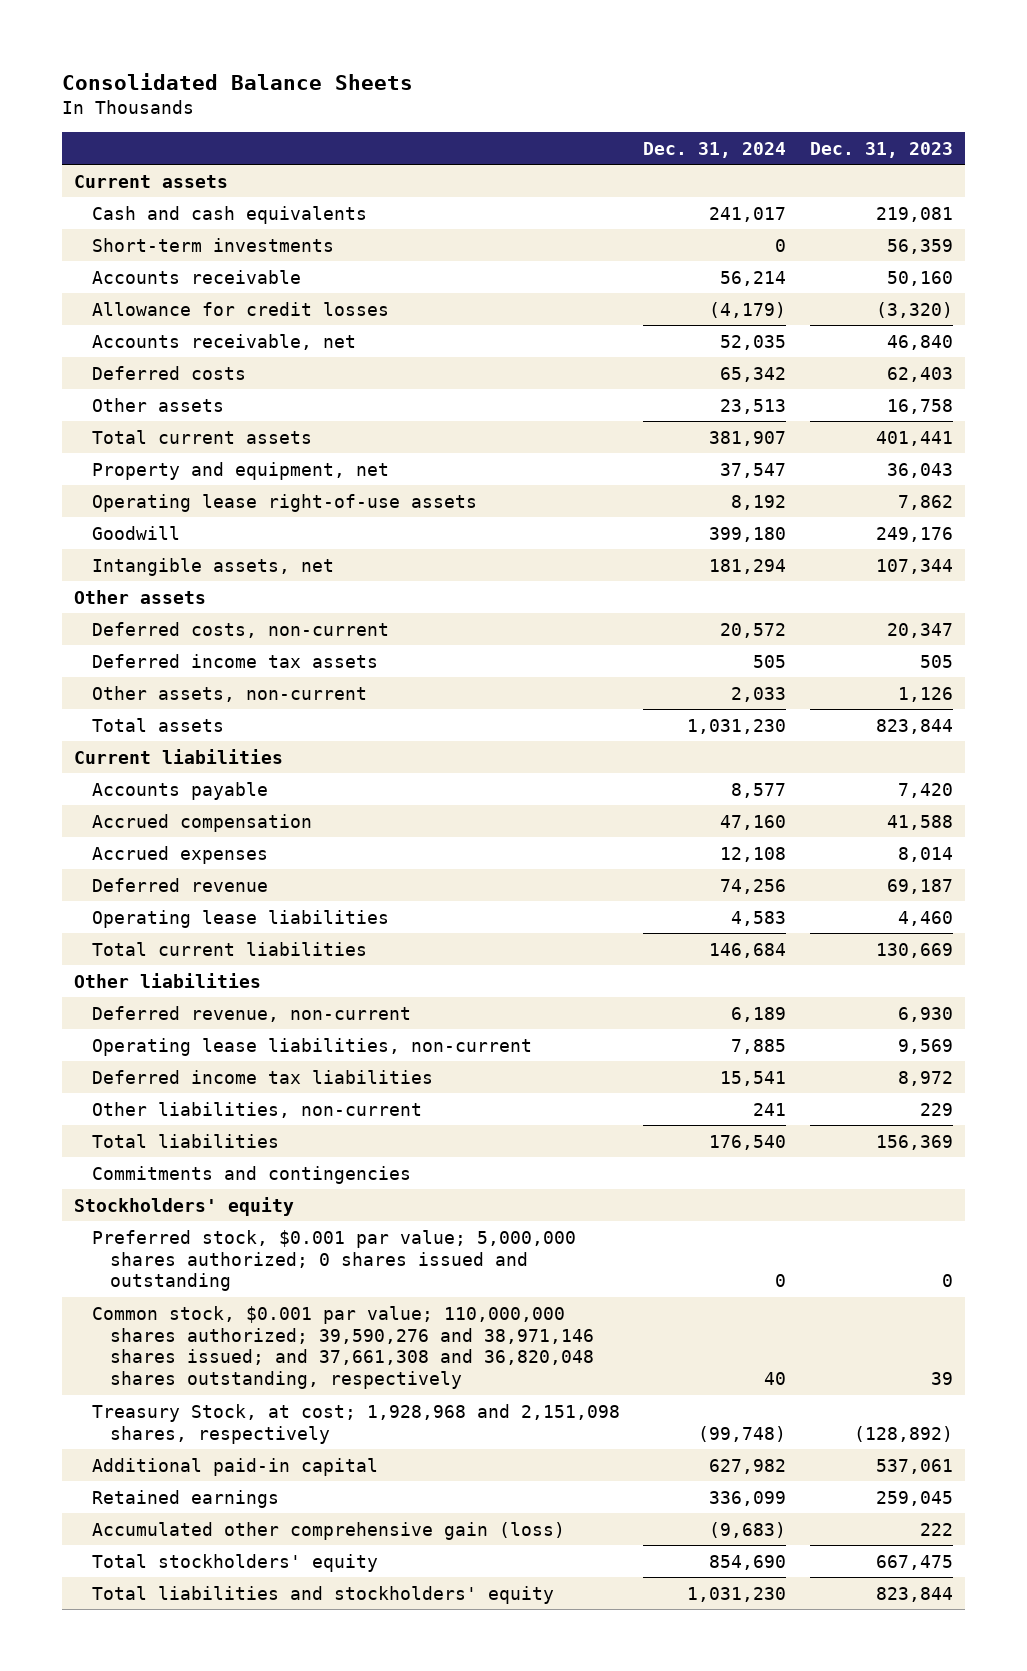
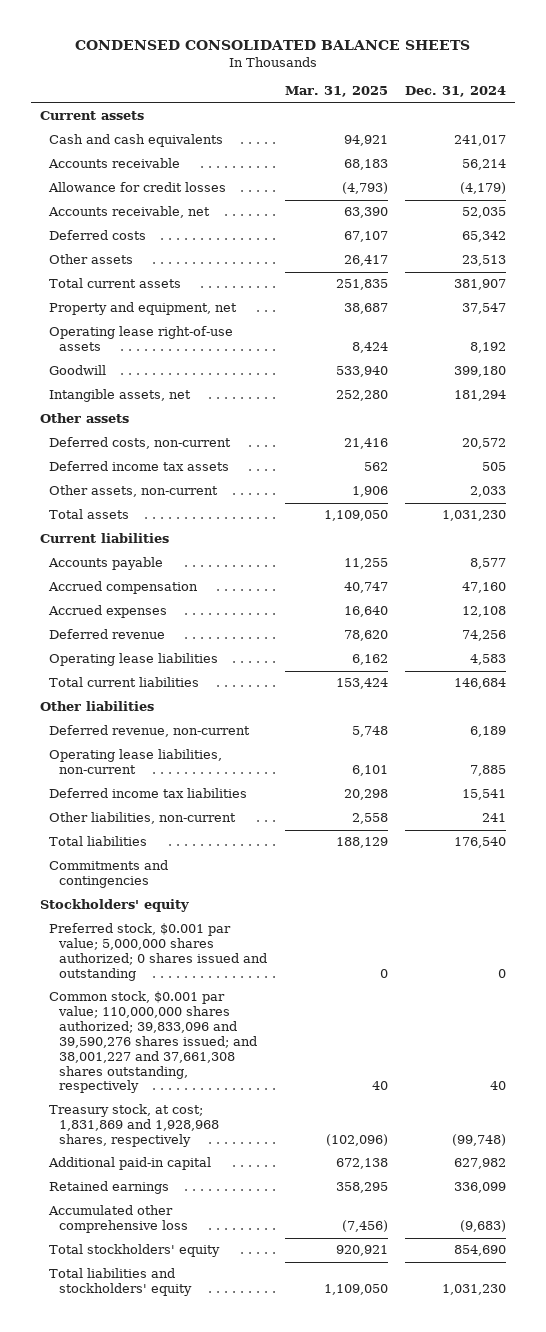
- Consolidated Balance Sheets
+ CONDENSED CONSOLIDATED BALANCE SHEETS
- | Dec. 31, 2024 | Dec. 31, 2023
+ | Mar. 31, 2025 | Dec. 31, 2024
- Short-term investments | 0 | 56,359
- Common stock, $0.001 par value; 110,000,000 shares authorized; 39,590,276 and 38,971,146 shares issued; and 37,661,308 and 36,820,048 shares outstanding, respectively | 40 | 39
- Treasury Stock, at cost; 1,928,968 and 2,151,098 shares, respectively | (99,748) | (128,892)
+ Common stock, $0.001 par value; 110,000,000 shares authorized; 39,833,096 and 39,590,276 shares issued; and 38,001,227 and 37,661,308 shares outstanding, respectively | 40 | 40
+ Treasury stock, at cost; 1,831,869 and 1,928,968 shares, respectively | (102,096) | (99,748)
- Accumulated other comprehensive gain (loss) | (9,683) | 222
+ Accumulated other comprehensive loss | (7,456) | (9,683)

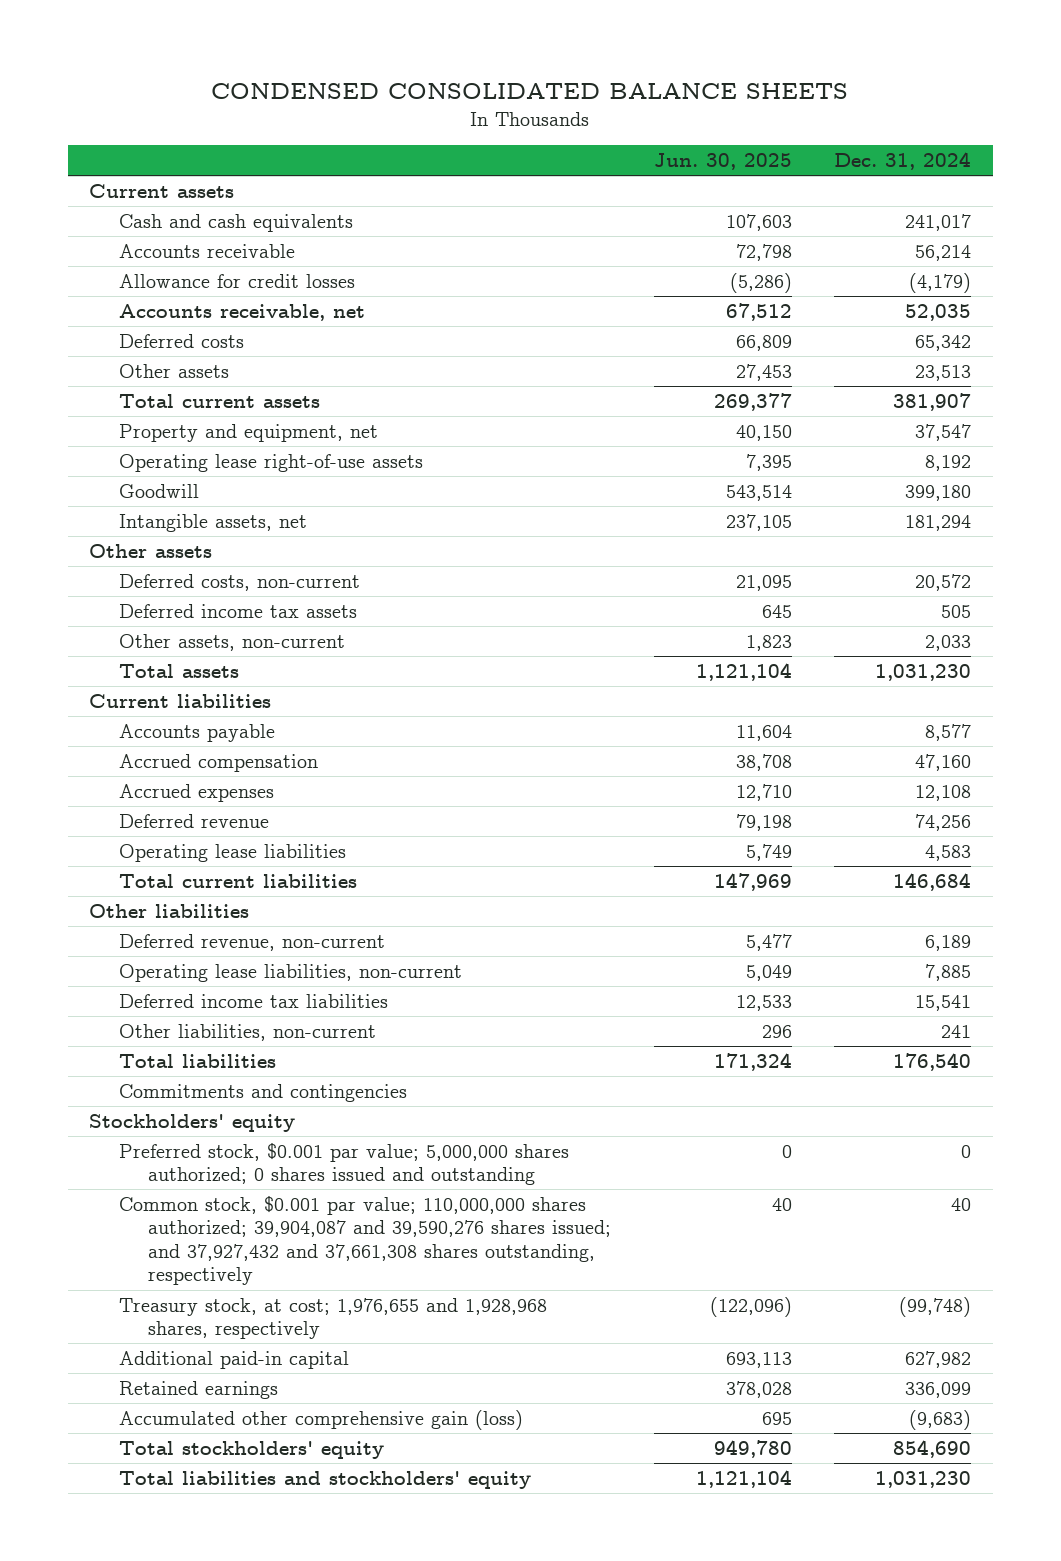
- | Mar. 31, 2025 | Dec. 31, 2024
+ | Jun. 30, 2025 | Dec. 31, 2024
- Common stock, $0.001 par value; 110,000,000 shares authorized; 39,833,096 and 39,590,276 shares issued; and 38,001,227 and 37,661,308 shares outstanding, respectively | 40 | 40
- Treasury stock, at cost; 1,831,869 and 1,928,968 shares, respectively | (102,096) | (99,748)
+ Common stock, $0.001 par value; 110,000,000 shares authorized; 39,904,087 and 39,590,276 shares issued; and 37,927,432 and 37,661,308 shares outstanding, respectively | 40 | 40
+ Treasury stock, at cost; 1,976,655 and 1,928,968 shares, respectively | (122,096) | (99,748)
- Accumulated other comprehensive loss | (7,456) | (9,683)
+ Accumulated other comprehensive gain (loss) | 695 | (9,683)

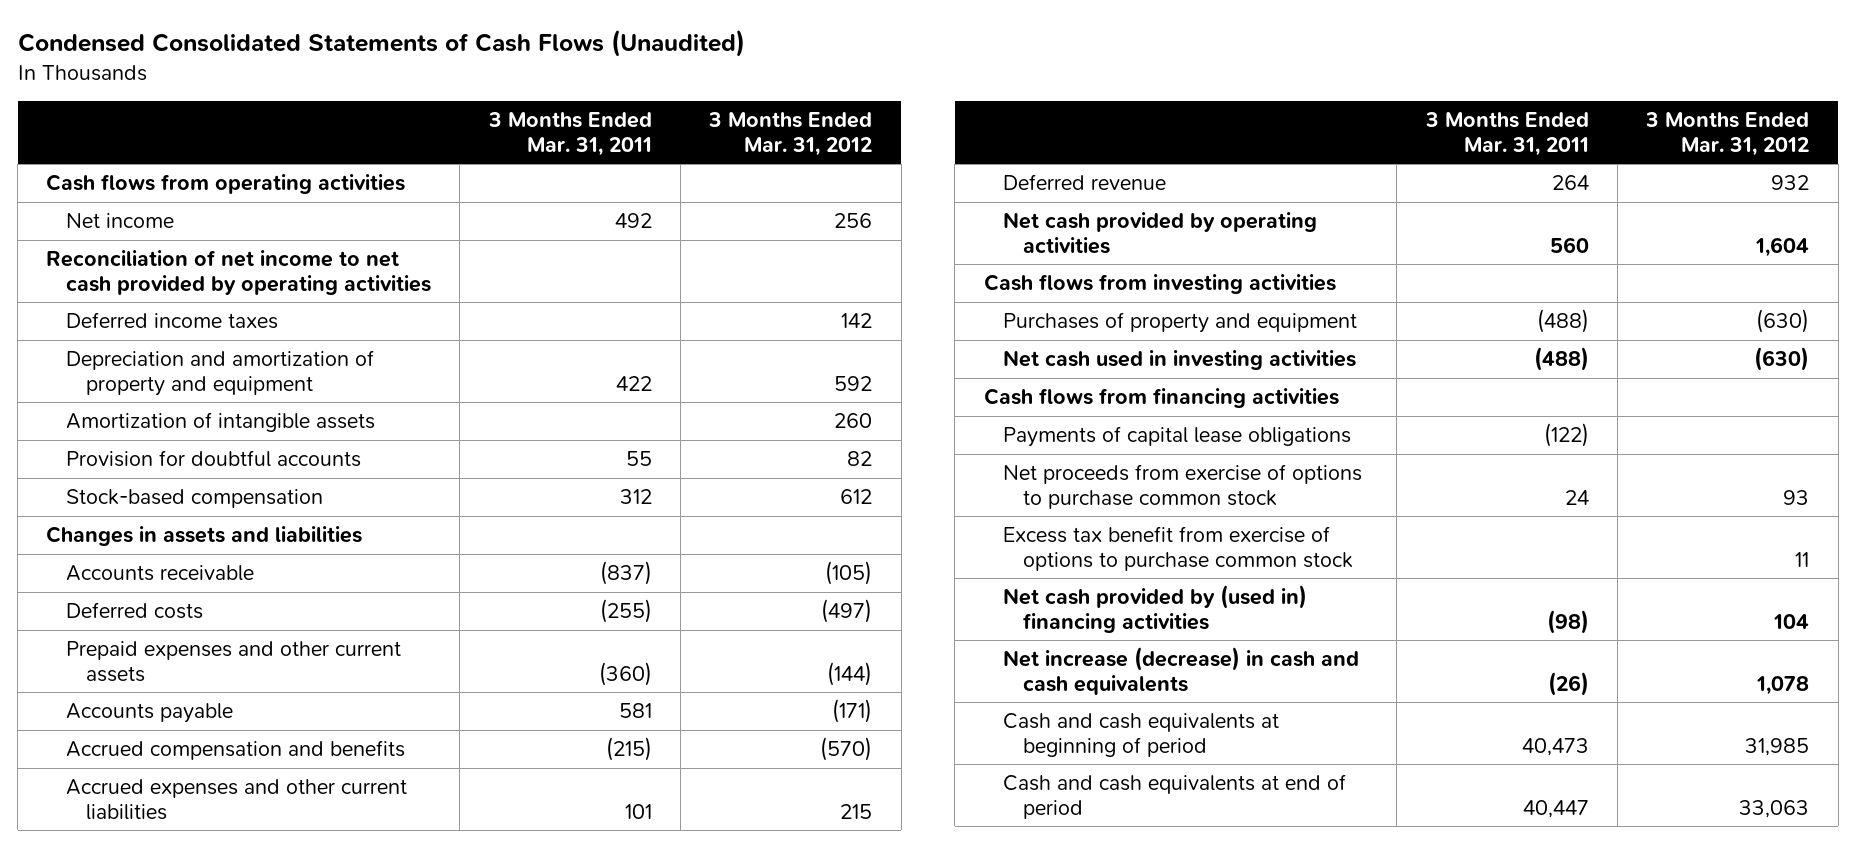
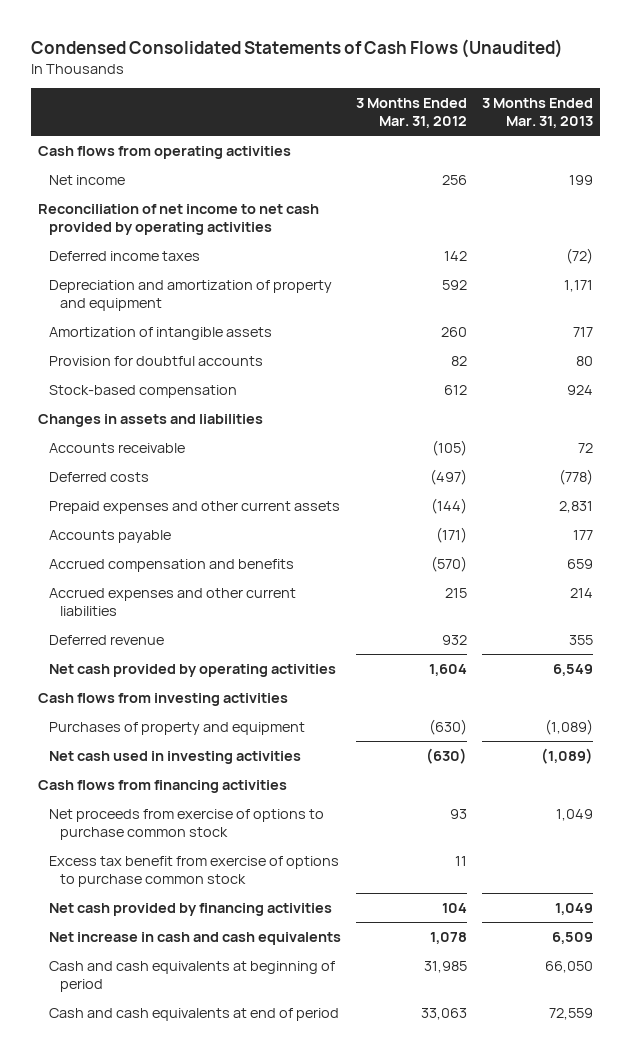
- | 3 Months Ended Mar. 31, 2011 | 3 Months Ended Mar. 31, 2012
+ | 3 Months Ended Mar. 31, 2012 | 3 Months Ended Mar. 31, 2013
- Payments of capital lease obligations | (122) |
- Net cash provided by (used in) financing activities | (98) | 104
- Net increase (decrease) in cash and cash equivalents | (26) | 1,078
+ Net cash provided by financing activities | 104 | 1,049
+ Net increase in cash and cash equivalents | 1,078 | 6,509

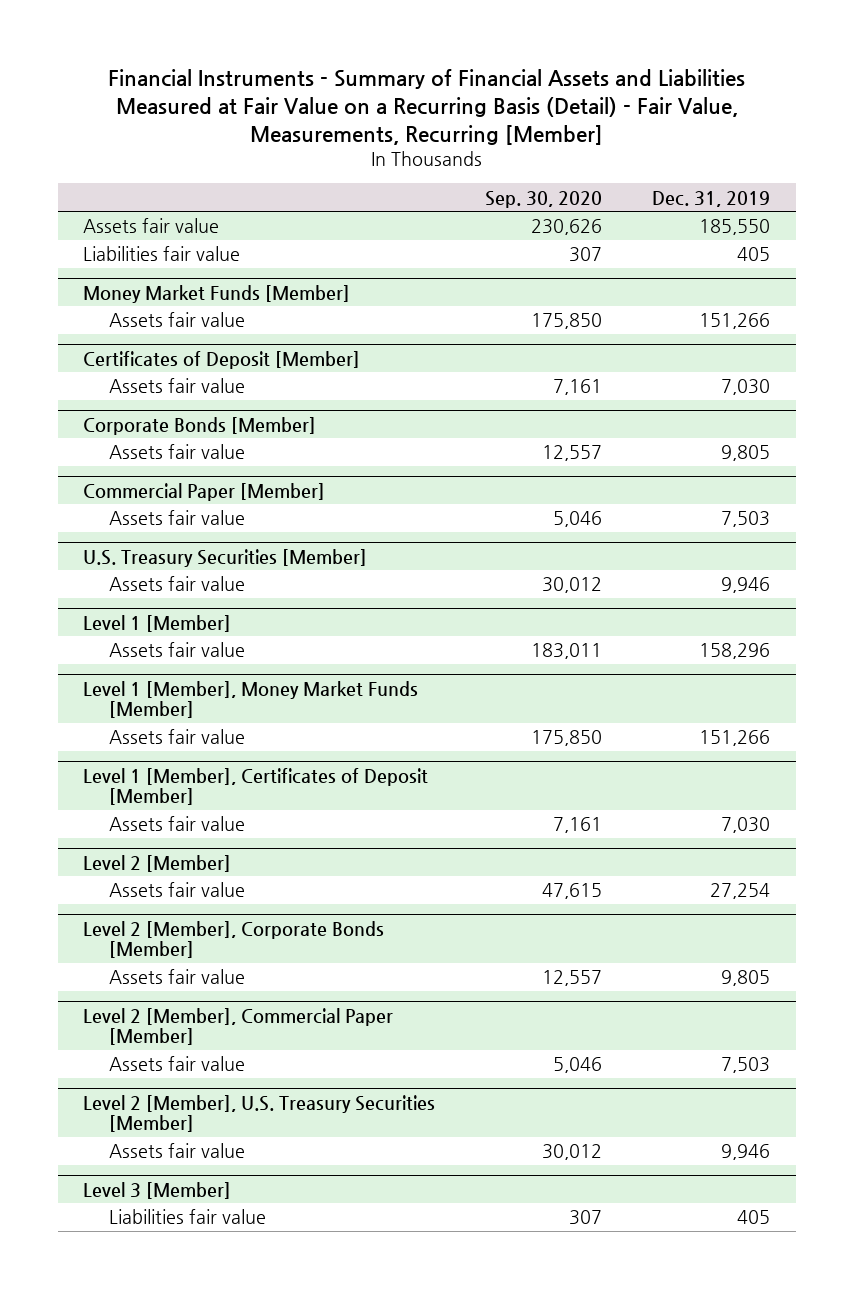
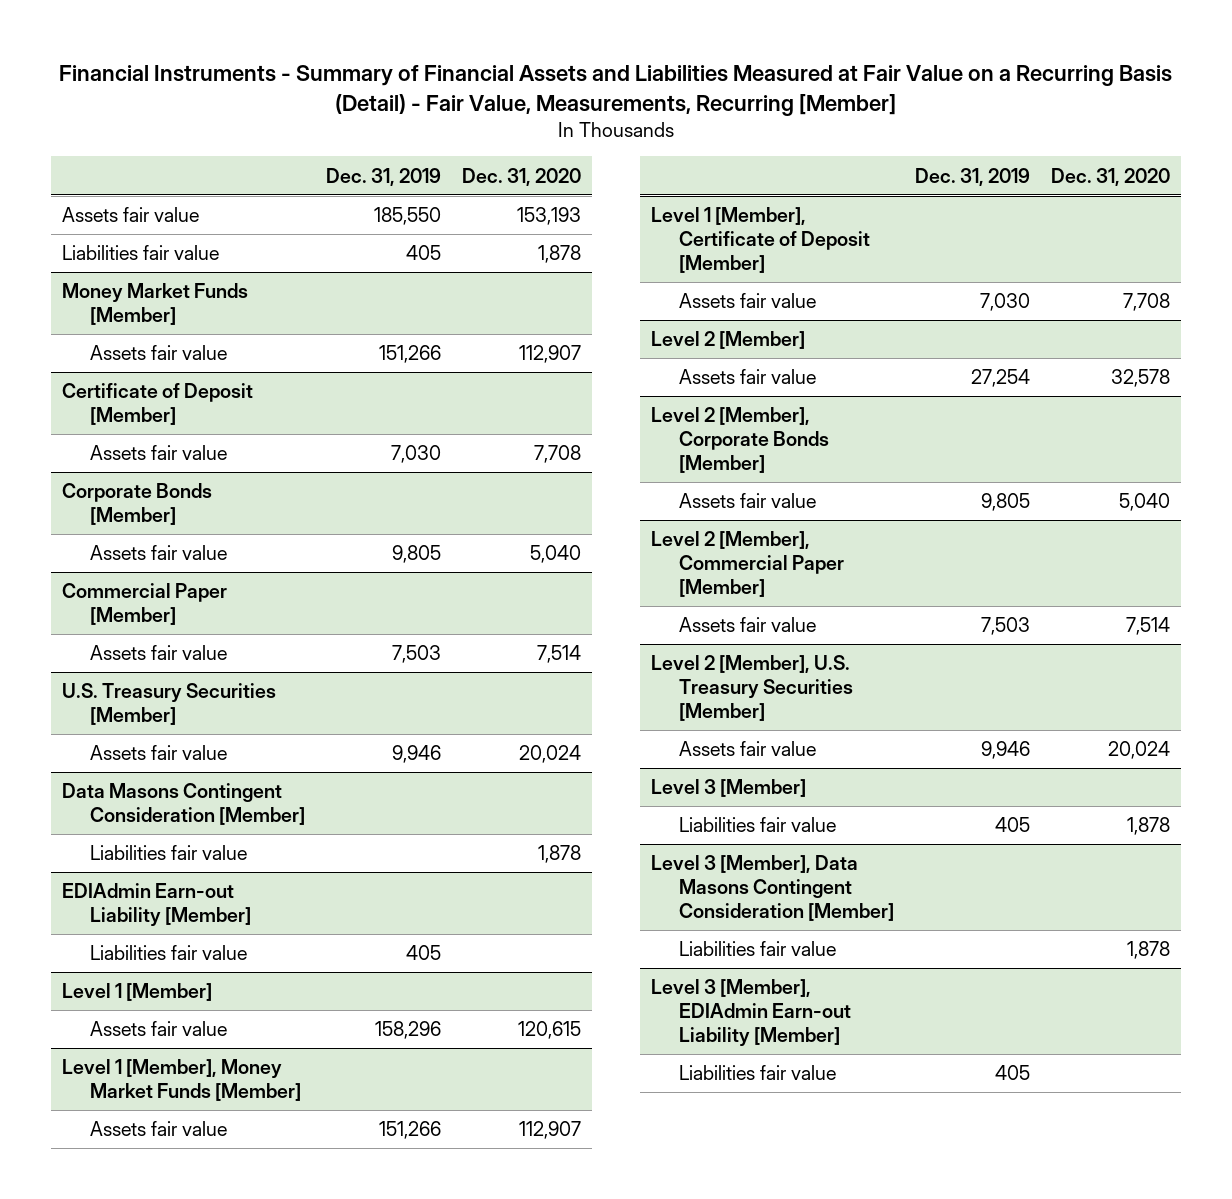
- | Sep. 30, 2020 | Dec. 31, 2019
+ | Dec. 31, 2019 | Dec. 31, 2020
- Certificates of Deposit [Member]
+ Certificate of Deposit [Member]
+ Data Masons Contingent Consideration [Member]
+ Liabilities fair value | | 1,878
+ EDIAdmin Earn-out Liability [Member]
+ Liabilities fair value | 405 |
- Level 1 [Member], Certificates of Deposit [Member]
+ Level 1 [Member], Certificate of Deposit [Member]
+ Level 3 [Member], Data Masons Contingent Consideration [Member]
+ Liabilities fair value | | 1,878
+ Level 3 [Member], EDIAdmin Earn-out Liability [Member]
+ Liabilities fair value | 405 |

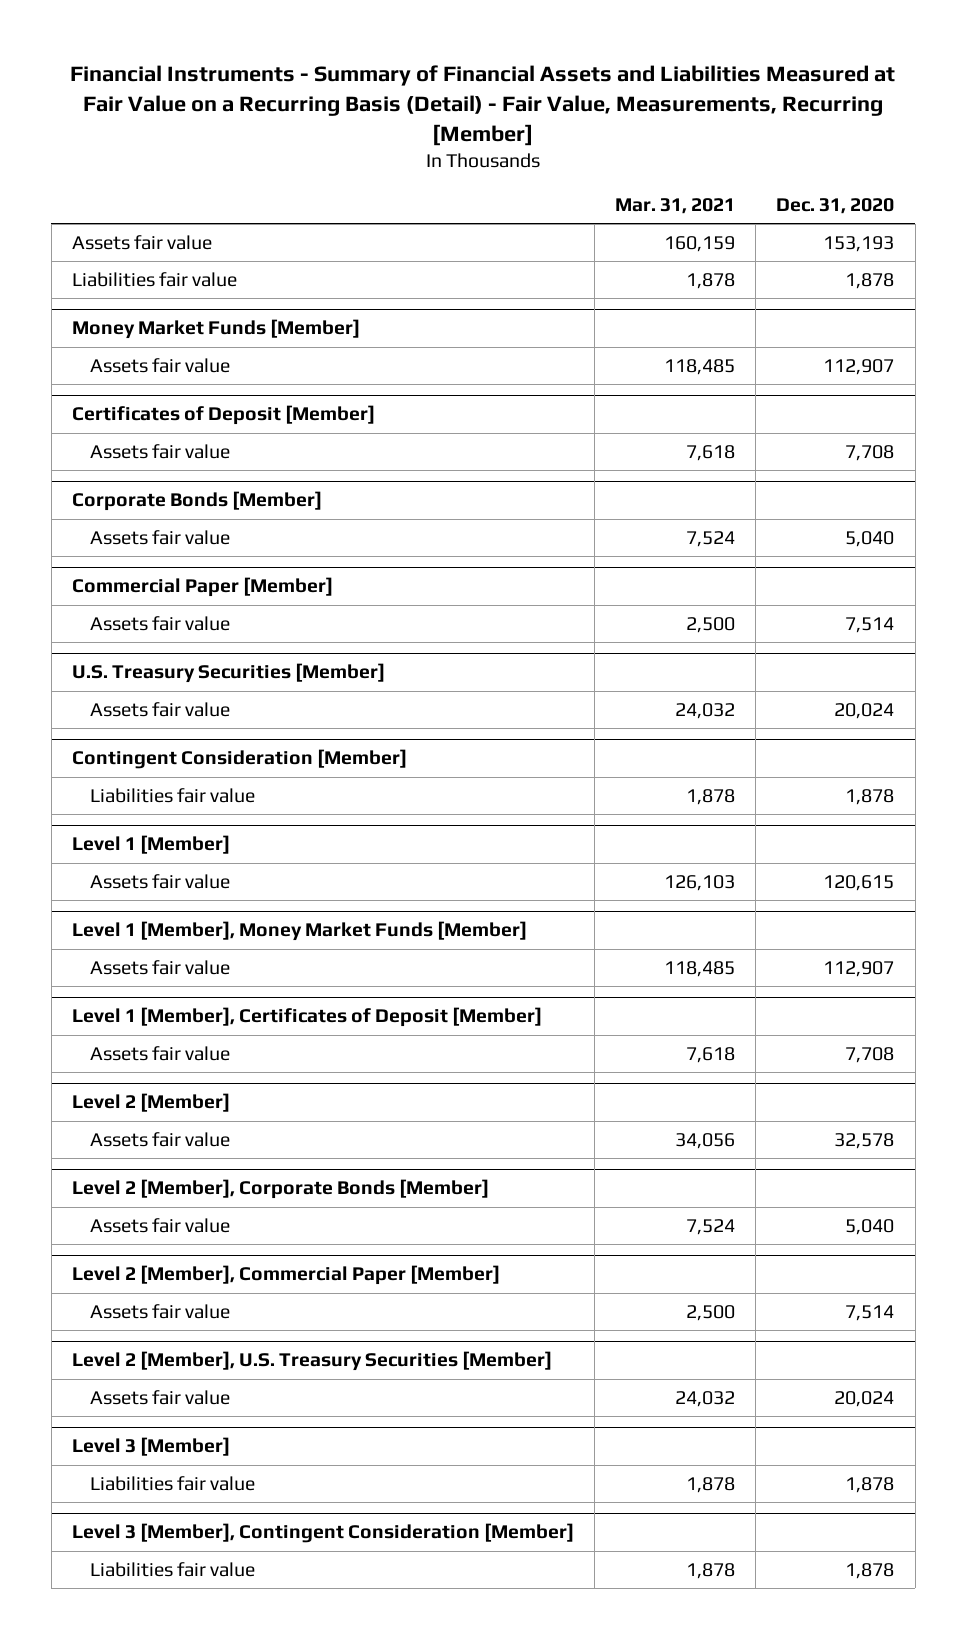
- | Dec. 31, 2019 | Dec. 31, 2020
+ | Mar. 31, 2021 | Dec. 31, 2020
- Certificate of Deposit [Member]
+ Certificates of Deposit [Member]
- Data Masons Contingent Consideration [Member]
+ Contingent Consideration [Member]
- EDIAdmin Earn-out Liability [Member]
- Liabilities fair value | 405 |
- Level 1 [Member], Certificate of Deposit [Member]
+ Level 1 [Member], Certificates of Deposit [Member]
- Level 3 [Member], Data Masons Contingent Consideration [Member]
+ Level 3 [Member], Contingent Consideration [Member]
- Level 3 [Member], EDIAdmin Earn-out Liability [Member]
- Liabilities fair value | 405 |

